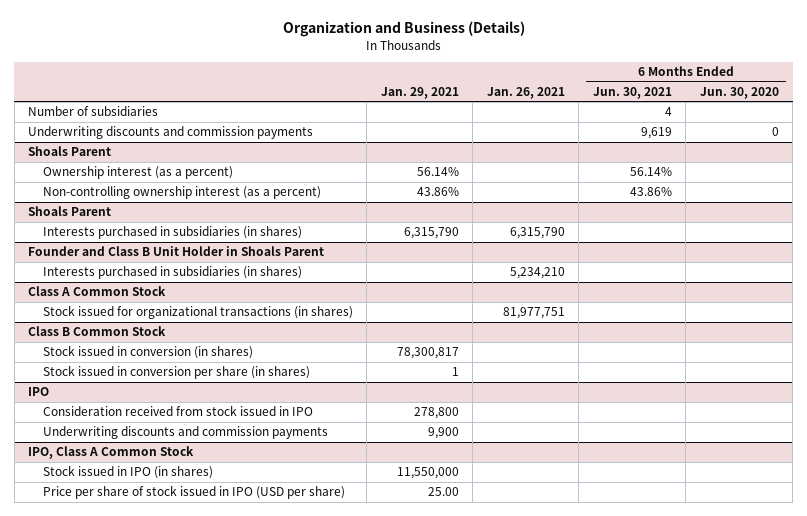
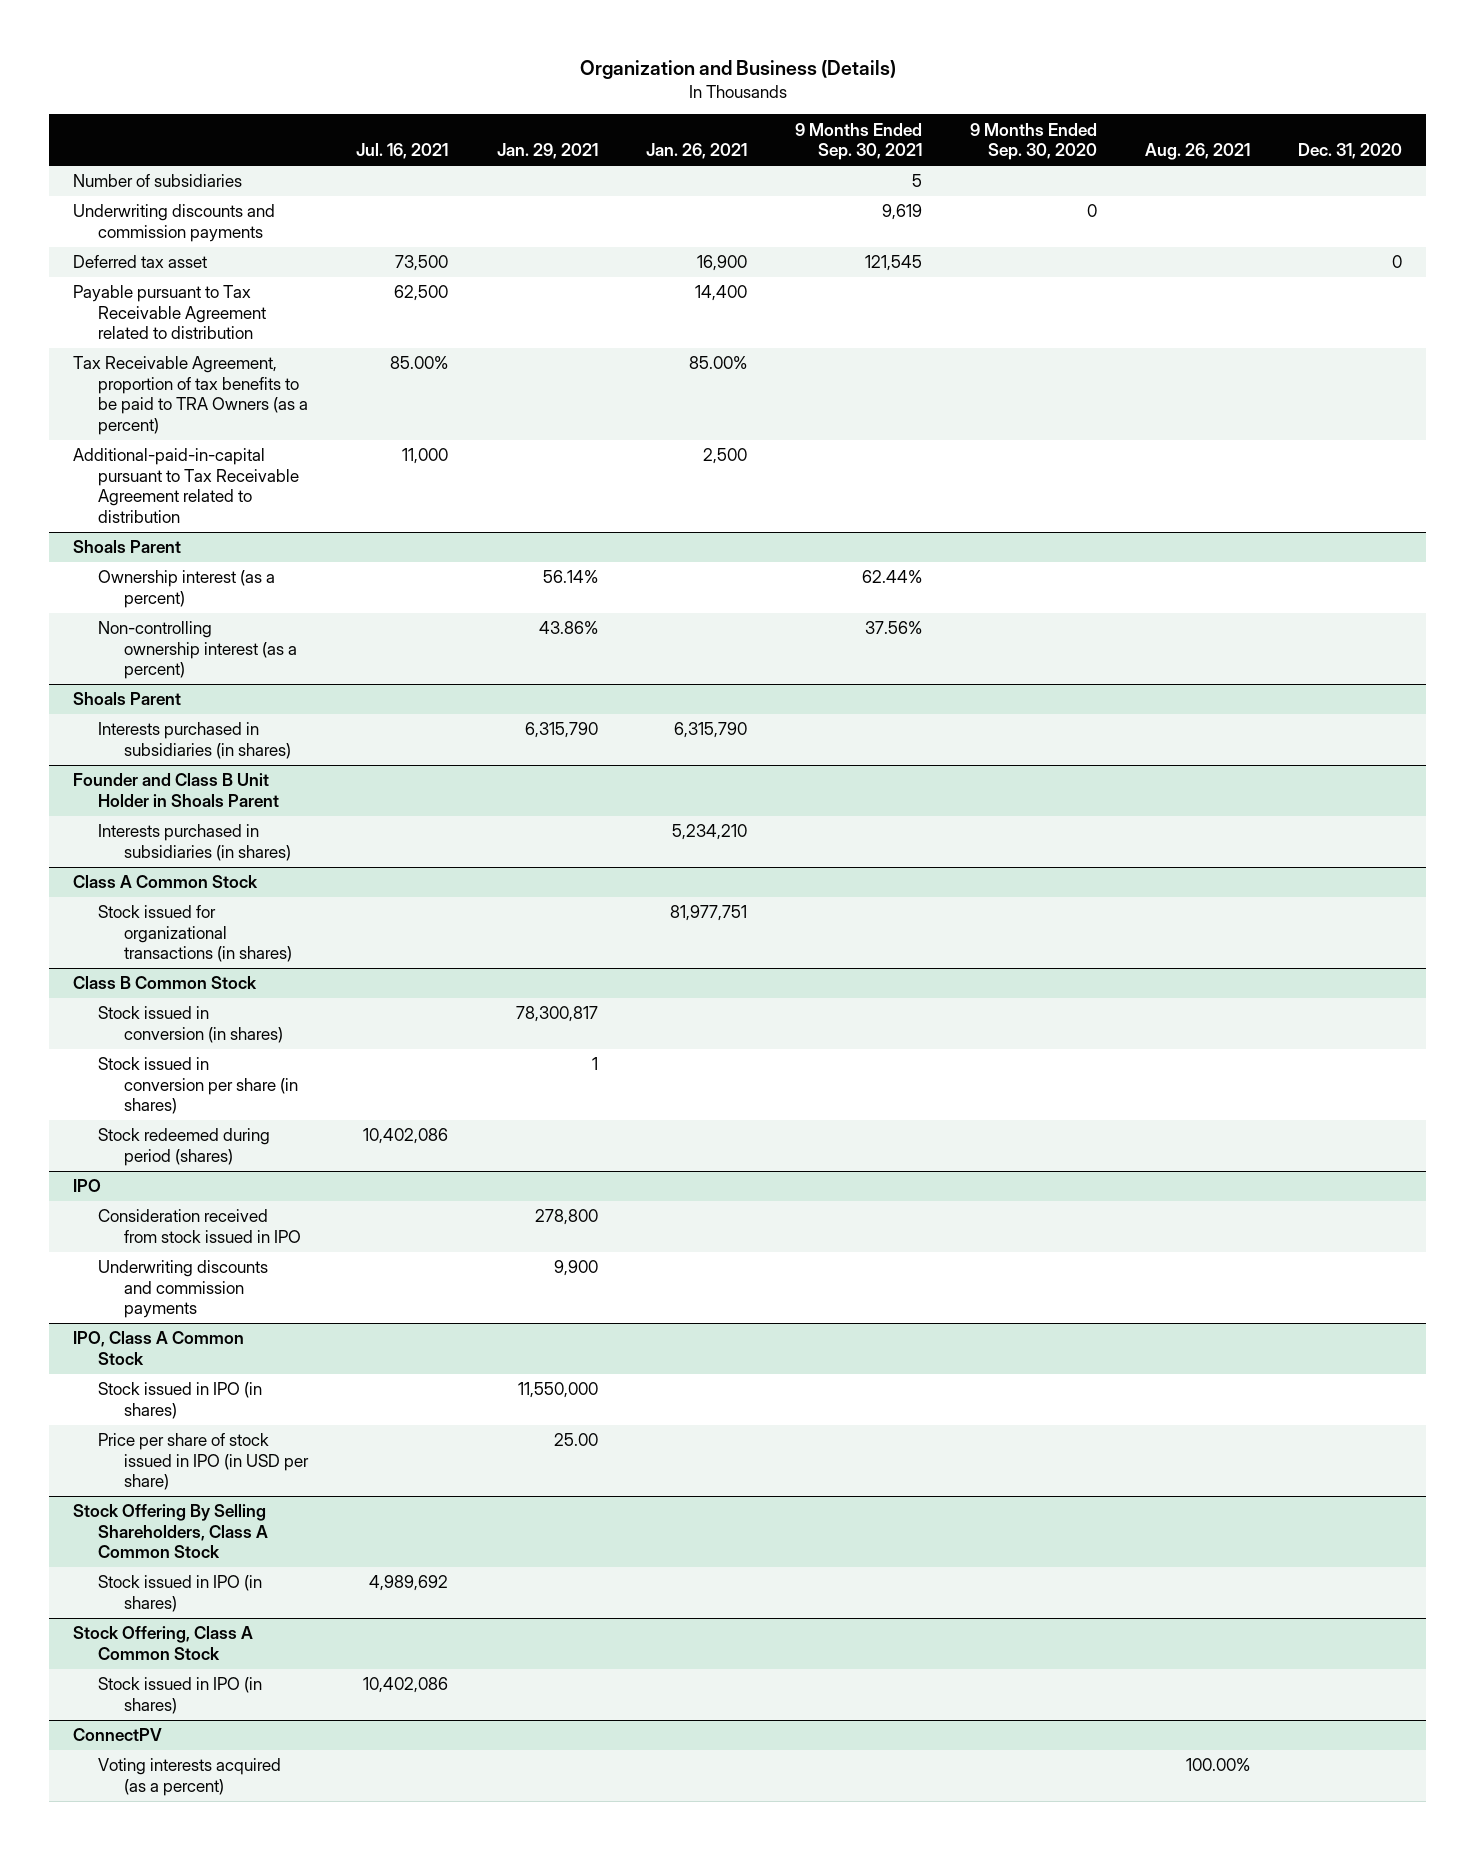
- | Jan. 29, 2021 | Jan. 26, 2021 | 6 Months Ended Jun. 30, 2021 | 6 Months Ended Jun. 30, 2020
+ | Jul. 16, 2021 | Jan. 29, 2021 | Jan. 26, 2021 | 9 Months Ended Sep. 30, 2021 | 9 Months Ended Sep. 30, 2020 | Aug. 26, 2021 | Dec. 31, 2020
+ Deferred tax asset | 73,500 | | 16,900 | 121,545 | | | 0
+ Payable pursuant to Tax Receivable Agreement related to distribution | 62,500 | | 14,400 | | | |
+ Tax Receivable Agreement, proportion of tax benefits to be paid to TRA Owners (as a percent) | 85.00% | | 85.00% | | | |
+ Additional-paid-in-capital pursuant to Tax Receivable Agreement related to distribution | 11,000 | | 2,500 | | | |
@ Class B Common Stock
+ Stock redeemed during period (shares) | 10,402,086 | | | | | |
@ IPO, Class A Common Stock
- Price per share of stock issued in IPO (USD per share) | 25.00 | | |
+ Price per share of stock issued in IPO (in USD per share) | | 25.00 | | | | |
+ Stock Offering By Selling Shareholders, Class A Common Stock
+ Stock issued in IPO (in shares) | 4,989,692 | | | | | |
+ Stock Offering, Class A Common Stock
+ Stock issued in IPO (in shares) | 10,402,086 | | | | | |
+ ConnectPV
+ Voting interests acquired (as a percent) | | | | | | 100.00% |

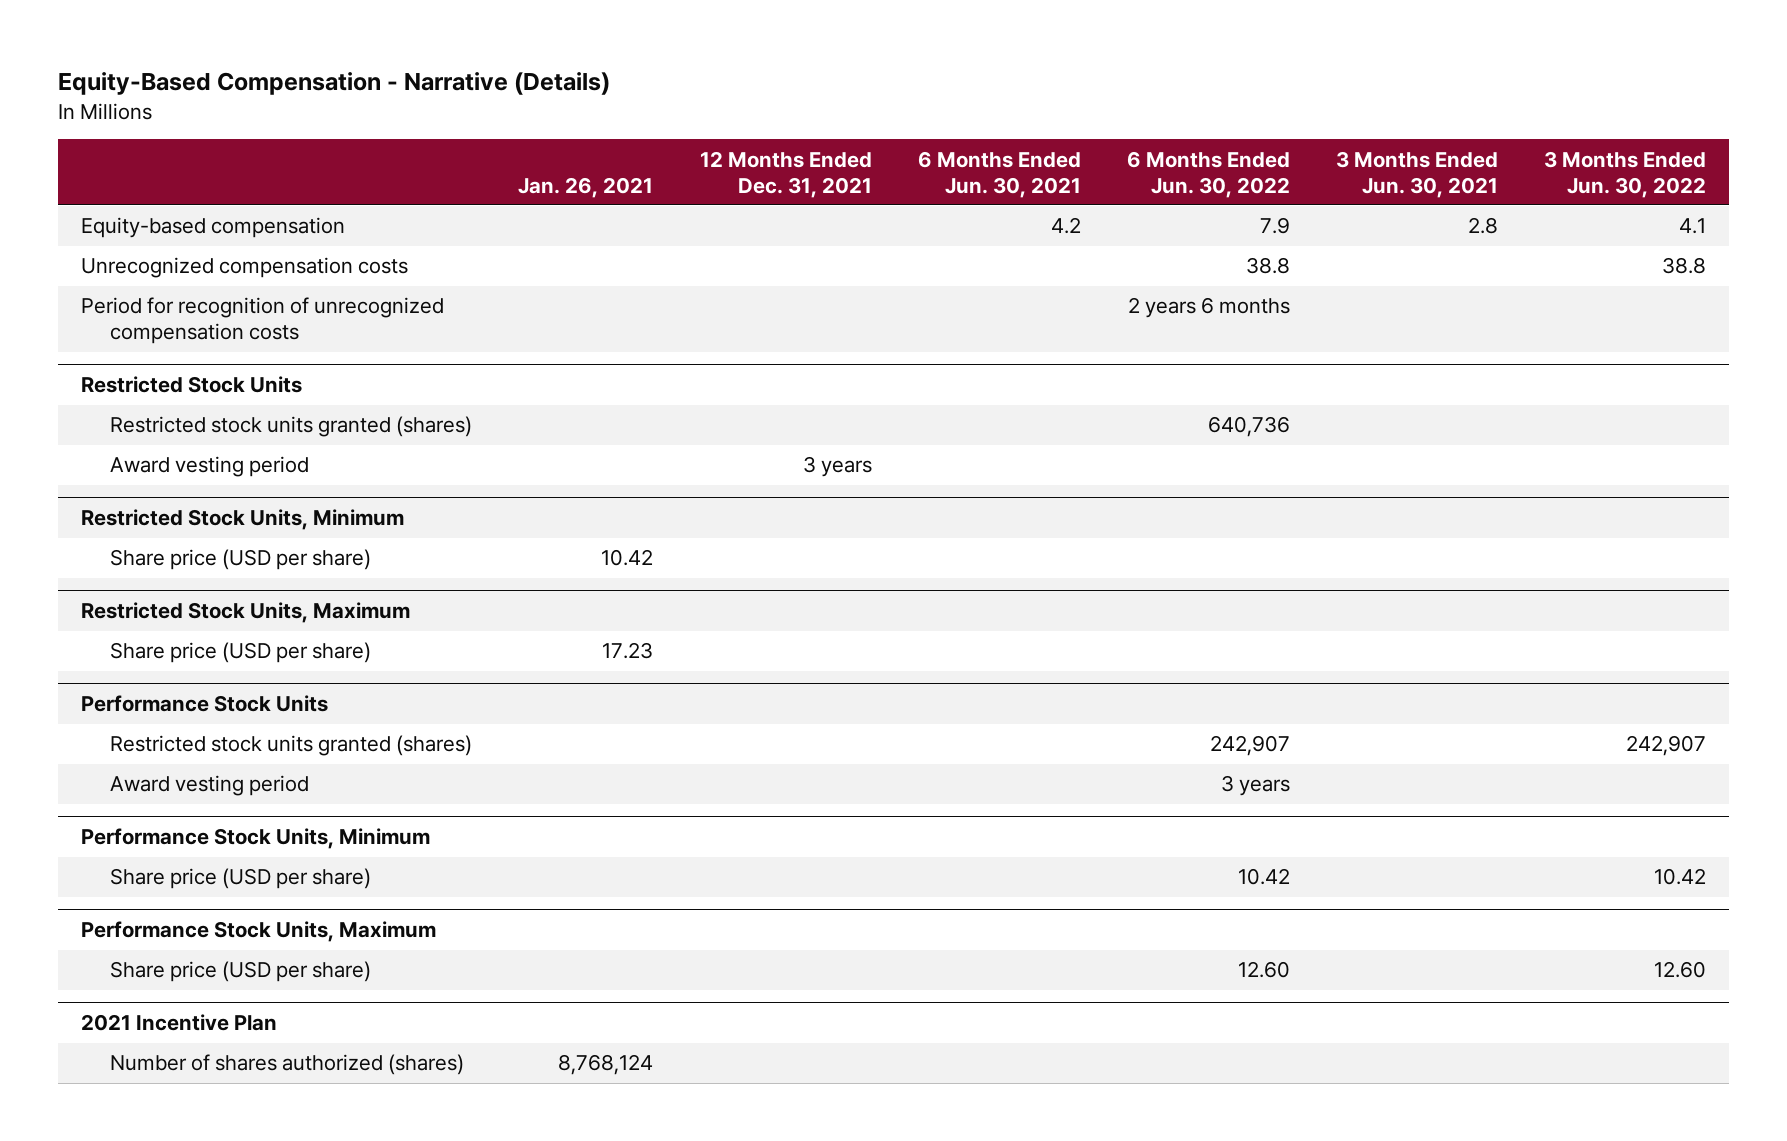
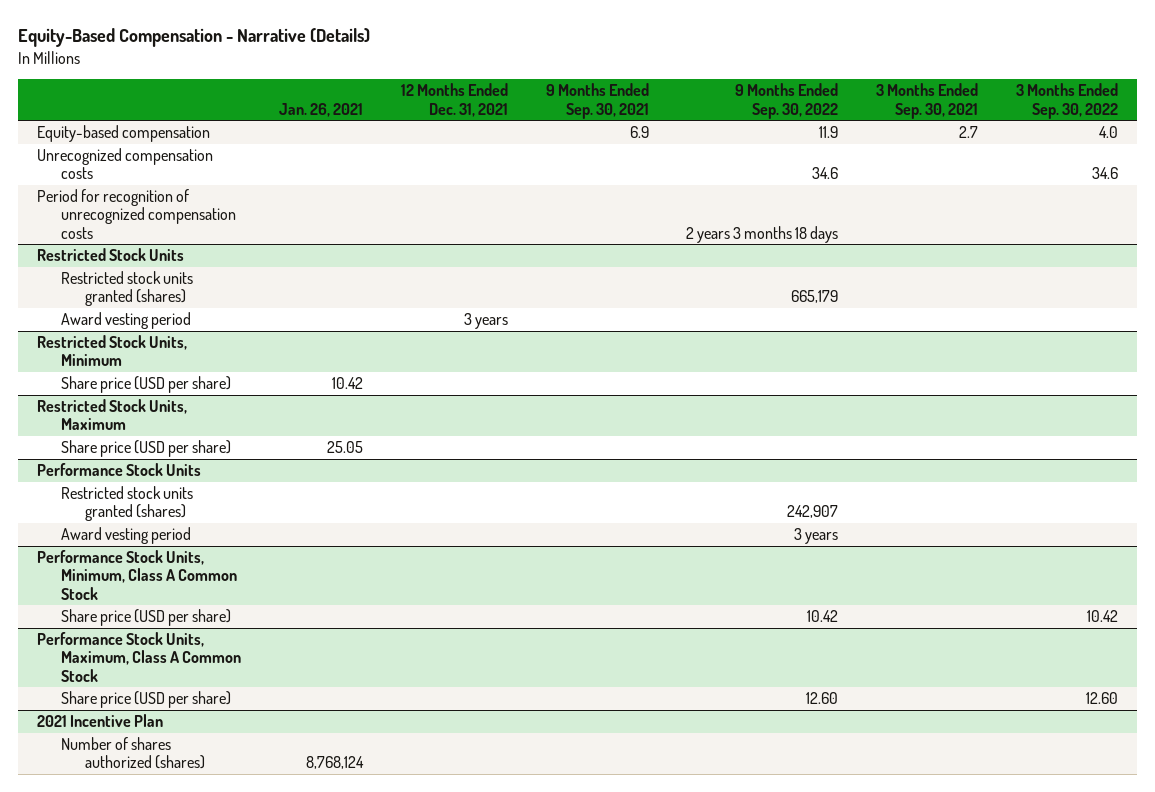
- | Jan. 26, 2021 | 12 Months Ended Dec. 31, 2021 | 6 Months Ended Jun. 30, 2021 | 6 Months Ended Jun. 30, 2022 | 3 Months Ended Jun. 30, 2021 | 3 Months Ended Jun. 30, 2022
+ | Jan. 26, 2021 | 12 Months Ended Dec. 31, 2021 | 9 Months Ended Sep. 30, 2021 | 9 Months Ended Sep. 30, 2022 | 3 Months Ended Sep. 30, 2021 | 3 Months Ended Sep. 30, 2022
@ Restricted Stock Units, Maximum
- Share price (USD per share) | 17.23 | | | | |
+ Share price (USD per share) | 25.05 | | | | |
- Performance Stock Units, Minimum
+ Performance Stock Units, Minimum, Class A Common Stock
- Performance Stock Units, Maximum
+ Performance Stock Units, Maximum, Class A Common Stock

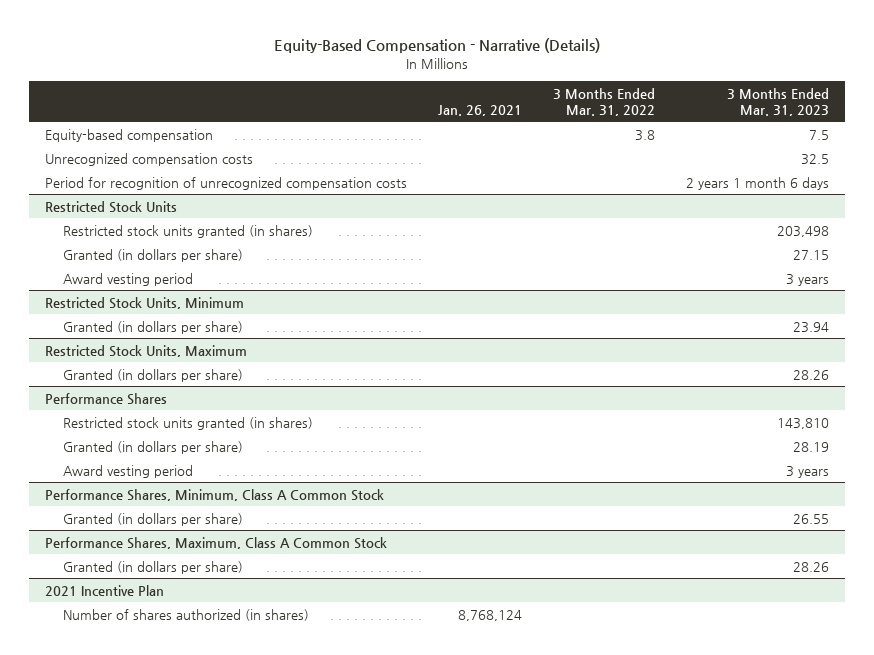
- | Jan. 26, 2021 | 12 Months Ended Dec. 31, 2021 | 9 Months Ended Sep. 30, 2021 | 9 Months Ended Sep. 30, 2022 | 3 Months Ended Sep. 30, 2021 | 3 Months Ended Sep. 30, 2022
+ | Jan. 26, 2021 | 3 Months Ended Mar. 31, 2022 | 3 Months Ended Mar. 31, 2023
@ Restricted Stock Units
- Restricted stock units granted (shares) | | | | 665,179 | |
+ Restricted stock units granted (in shares) | | | 203,498
+ Granted (in dollars per share) | | | 27.15
@ Restricted Stock Units, Minimum
- Share price (USD per share) | 10.42 | | | | |
+ Granted (in dollars per share) | | | 23.94
@ Restricted Stock Units, Maximum
- Share price (USD per share) | 25.05 | | | | |
- Performance Stock Units
- Restricted stock units granted (shares) | | | | 242,907 | |
@ Restricted Stock Units, Maximum
+ Granted (in dollars per share) | | | 28.26
+ Performance Shares
+ Restricted stock units granted (in shares) | | | 143,810
+ Granted (in dollars per share) | | | 28.19
- Performance Stock Units, Minimum, Class A Common Stock
- Share price (USD per share) | | | | 10.42 | | 10.42
- Performance Stock Units, Maximum, Class A Common Stock
- Share price (USD per share) | | | | 12.60 | | 12.60
+ Performance Shares, Minimum, Class A Common Stock
+ Granted (in dollars per share) | | | 26.55
+ Performance Shares, Maximum, Class A Common Stock
+ Granted (in dollars per share) | | | 28.26
@ 2021 Incentive Plan
- Number of shares authorized (shares) | 8,768,124 | | | | |
+ Number of shares authorized (in shares) | 8,768,124 | |

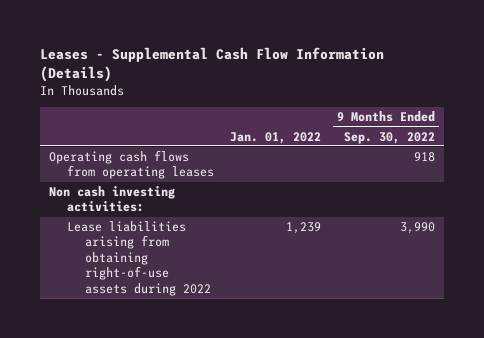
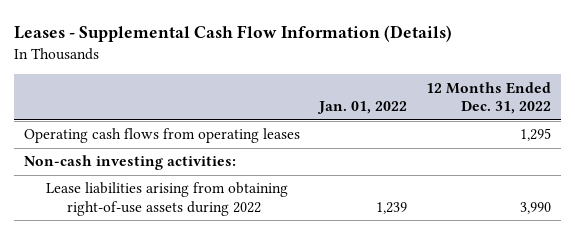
- | Jan. 01, 2022 | 9 Months Ended Sep. 30, 2022
+ | Jan. 01, 2022 | 12 Months Ended Dec. 31, 2022
- Non cash investing activities:
+ Non-cash investing activities:

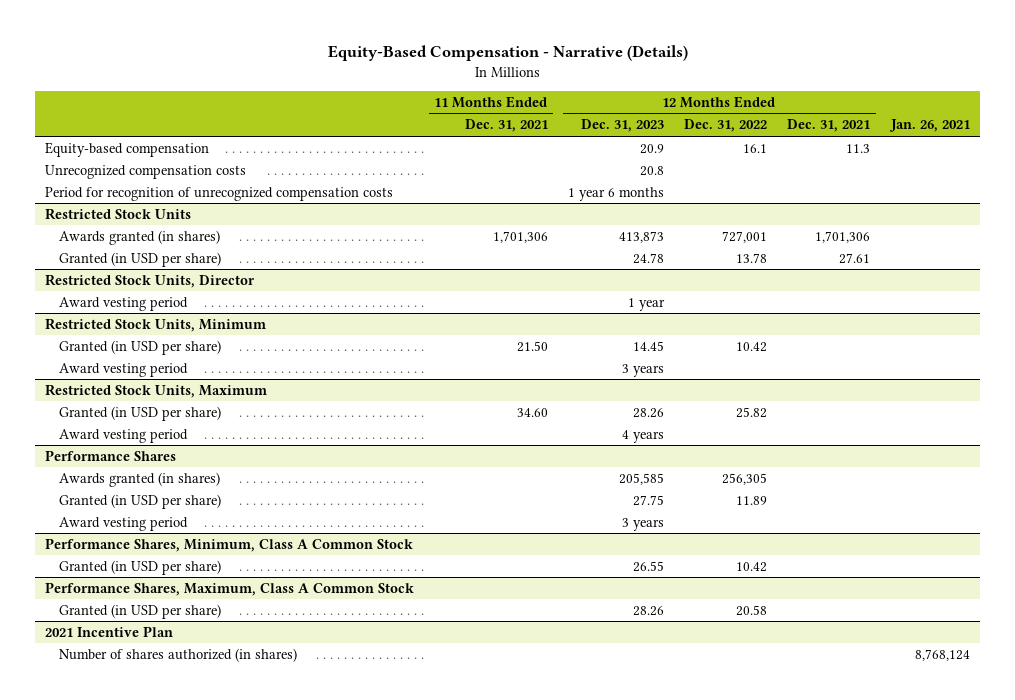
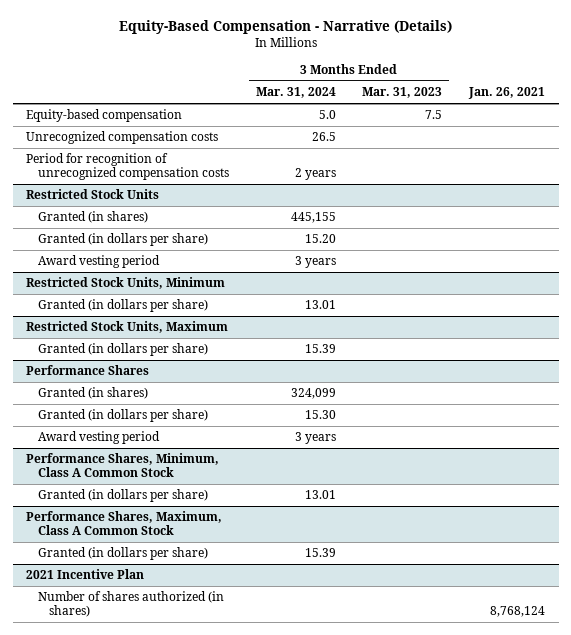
- | 11 Months Ended Dec. 31, 2021 | 12 Months Ended Dec. 31, 2023 | 12 Months Ended Dec. 31, 2022 | 12 Months Ended Dec. 31, 2021 | Jan. 26, 2021
+ | 3 Months Ended Mar. 31, 2024 | 3 Months Ended Mar. 31, 2023 | Jan. 26, 2021
@ Restricted Stock Units
- Awards granted (in shares) | 1,701,306 | 413,873 | 727,001 | 1,701,306 |
- Granted (in USD per share) | | 24.78 | 13.78 | 27.61 |
- Restricted Stock Units, Director
- Award vesting period | | 1 year | | |
@ Restricted Stock Units
+ Granted (in shares) | 445,155 | |
+ Granted (in dollars per share) | 15.20 | |
+ Award vesting period | 3 years | |
@ Restricted Stock Units, Minimum
- Granted (in USD per share) | 21.50 | 14.45 | 10.42 | |
- Award vesting period | | 3 years | | |
+ Granted (in dollars per share) | 13.01 | |
@ Restricted Stock Units, Maximum
- Granted (in USD per share) | 34.60 | 28.26 | 25.82 | |
- Award vesting period | | 4 years | | |
+ Granted (in dollars per share) | 15.39 | |
@ Performance Shares
- Awards granted (in shares) | | 205,585 | 256,305 | |
- Granted (in USD per share) | | 27.75 | 11.89 | |
+ Granted (in shares) | 324,099 | |
+ Granted (in dollars per share) | 15.30 | |
@ Performance Shares, Minimum, Class A Common Stock
- Granted (in USD per share) | | 26.55 | 10.42 | |
+ Granted (in dollars per share) | 13.01 | |
@ Performance Shares, Maximum, Class A Common Stock
- Granted (in USD per share) | | 28.26 | 20.58 | |
+ Granted (in dollars per share) | 15.39 | |

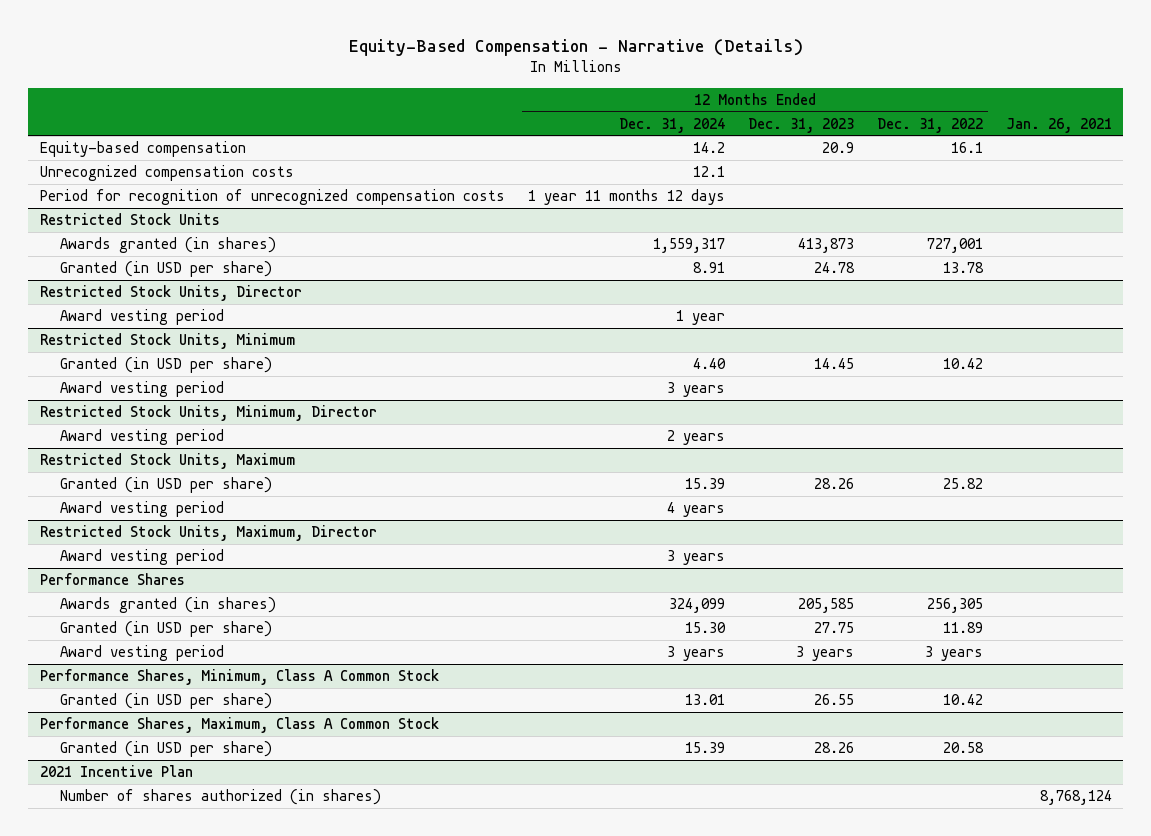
- | 3 Months Ended Mar. 31, 2024 | 3 Months Ended Mar. 31, 2023 | Jan. 26, 2021
+ | 12 Months Ended Dec. 31, 2024 | 12 Months Ended Dec. 31, 2023 | 12 Months Ended Dec. 31, 2022 | Jan. 26, 2021
@ Restricted Stock Units
- Granted (in shares) | 445,155 | |
- Granted (in dollars per share) | 15.20 | |
- Award vesting period | 3 years | |
+ Awards granted (in shares) | 1,559,317 | 413,873 | 727,001 |
+ Granted (in USD per share) | 8.91 | 24.78 | 13.78 |
+ Restricted Stock Units, Director
+ Award vesting period | 1 year | | |
@ Restricted Stock Units, Minimum
- Granted (in dollars per share) | 13.01 | |
+ Granted (in USD per share) | 4.40 | 14.45 | 10.42 |
+ Award vesting period | 3 years | | |
+ Restricted Stock Units, Minimum, Director
+ Award vesting period | 2 years | | |
@ Restricted Stock Units, Maximum
- Granted (in dollars per share) | 15.39 | |
+ Granted (in USD per share) | 15.39 | 28.26 | 25.82 |
+ Award vesting period | 4 years | | |
+ Restricted Stock Units, Maximum, Director
+ Award vesting period | 3 years | | |
@ Performance Shares
- Granted (in shares) | 324,099 | |
- Granted (in dollars per share) | 15.30 | |
+ Awards granted (in shares) | 324,099 | 205,585 | 256,305 |
+ Granted (in USD per share) | 15.30 | 27.75 | 11.89 |
@ Performance Shares, Minimum, Class A Common Stock
- Granted (in dollars per share) | 13.01 | |
+ Granted (in USD per share) | 13.01 | 26.55 | 10.42 |
@ Performance Shares, Maximum, Class A Common Stock
- Granted (in dollars per share) | 15.39 | |
+ Granted (in USD per share) | 15.39 | 28.26 | 20.58 |

